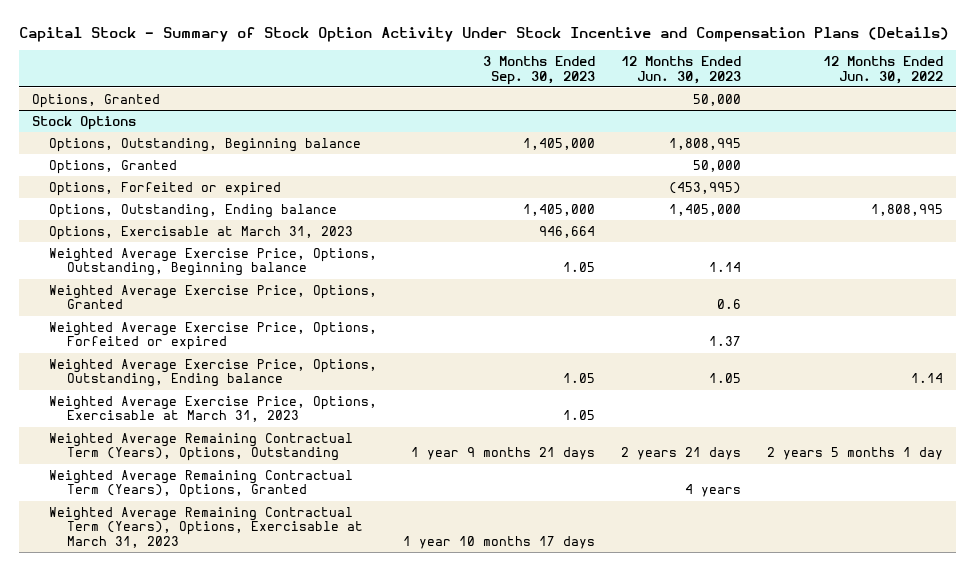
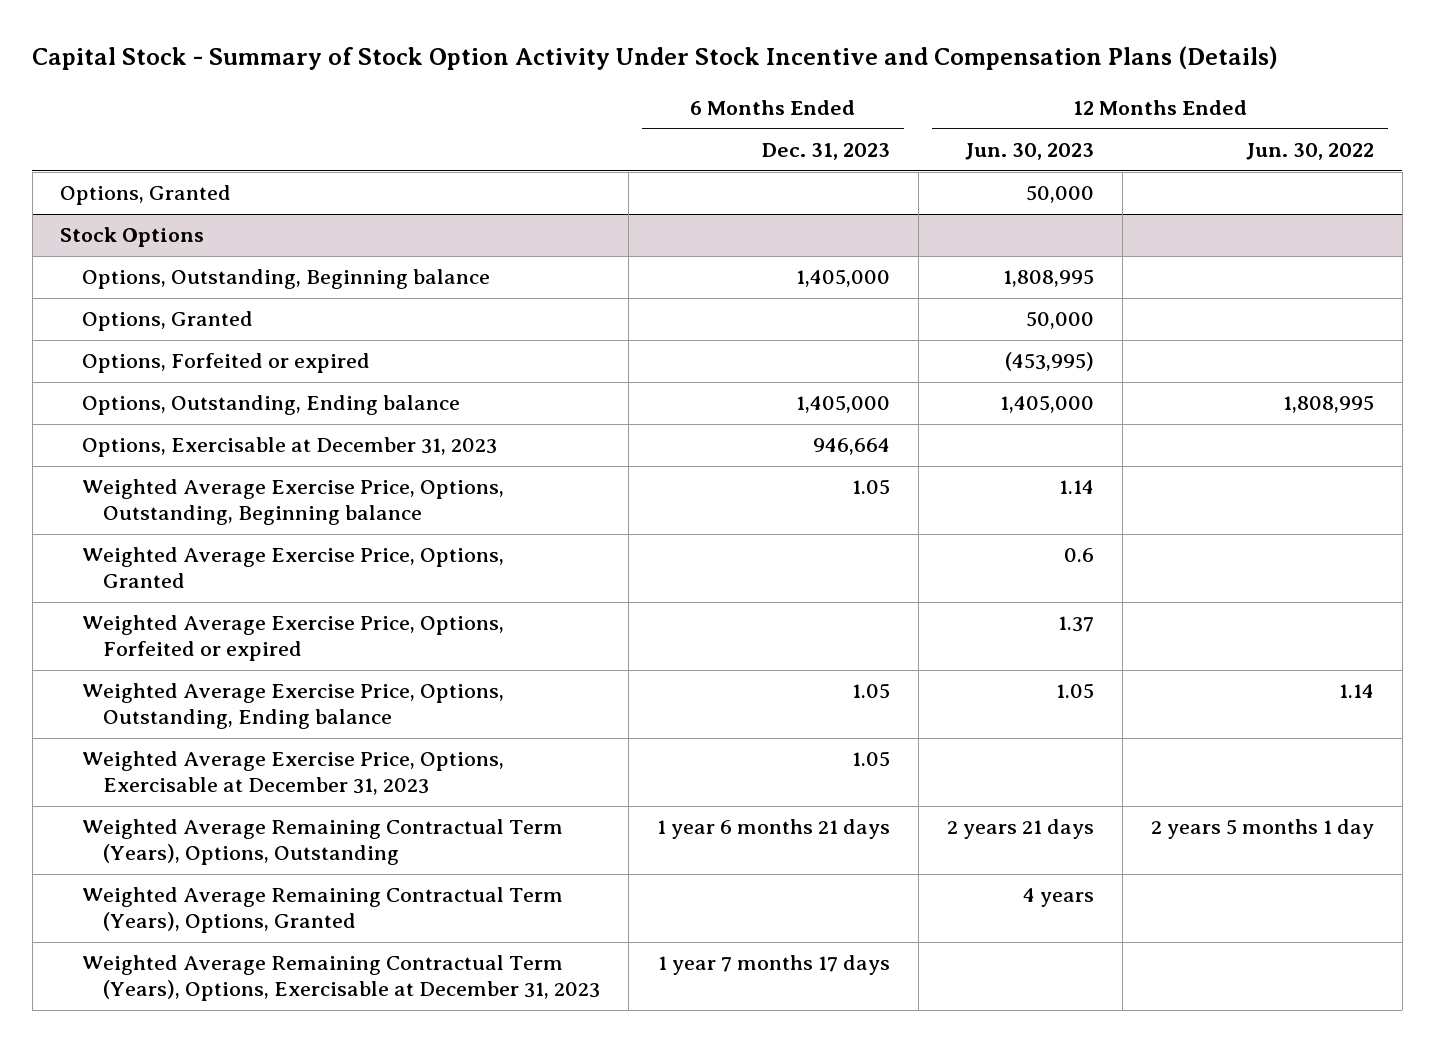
- | 3 Months Ended Sep. 30, 2023 | 12 Months Ended Jun. 30, 2023 | 12 Months Ended Jun. 30, 2022
+ | 6 Months Ended Dec. 31, 2023 | 12 Months Ended Jun. 30, 2023 | 12 Months Ended Jun. 30, 2022
@ Stock Options
- Options, Exercisable at March 31, 2023 | 946,664 | |
+ Options, Exercisable at December 31, 2023 | 946,664 | |
- Weighted Average Exercise Price, Options, Exercisable at March 31, 2023 | 1.05 | |
+ Weighted Average Exercise Price, Options, Exercisable at December 31, 2023 | 1.05 | |
- Weighted Average Remaining Contractual Term (Years), Options, Exercisable at March 31, 2023 | 1 year 10 months 17 days | |
+ Weighted Average Remaining Contractual Term (Years), Options, Exercisable at December 31, 2023 | 1 year 7 months 17 days | |

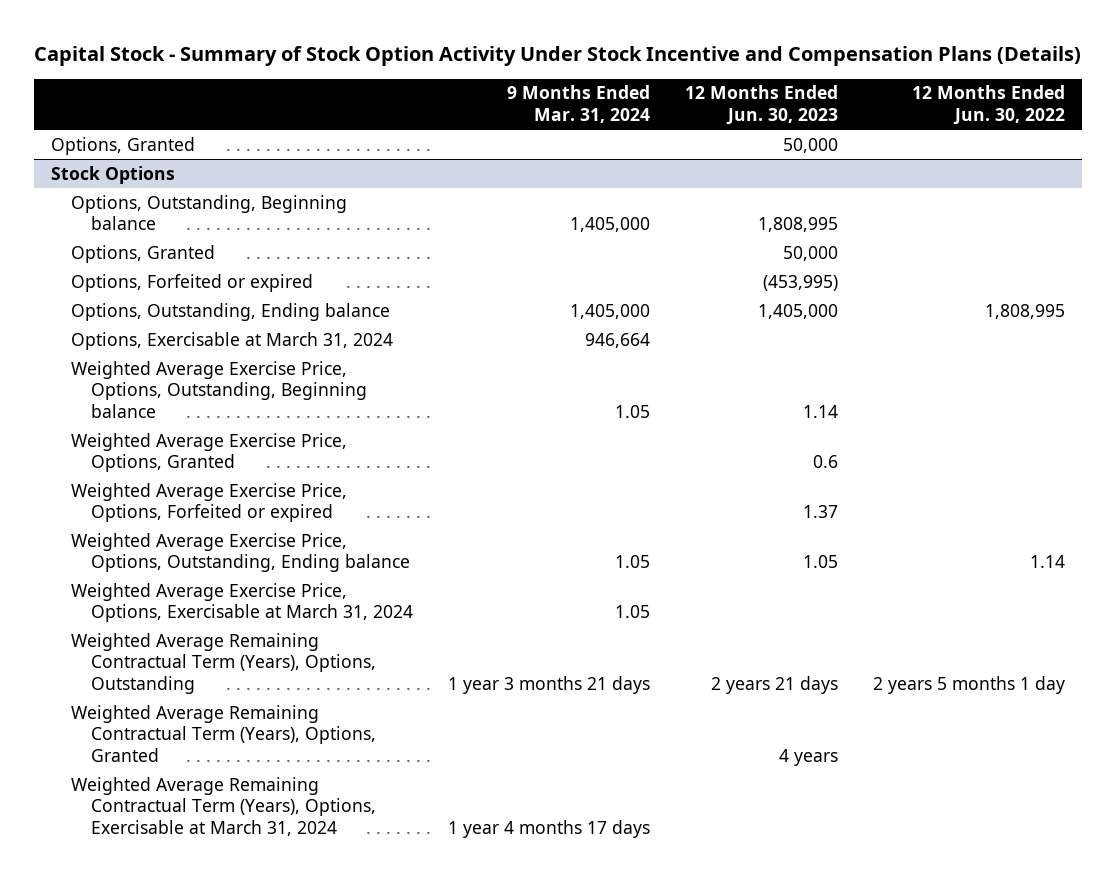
- | 6 Months Ended Dec. 31, 2023 | 12 Months Ended Jun. 30, 2023 | 12 Months Ended Jun. 30, 2022
+ | 9 Months Ended Mar. 31, 2024 | 12 Months Ended Jun. 30, 2023 | 12 Months Ended Jun. 30, 2022
@ Stock Options
- Options, Exercisable at December 31, 2023 | 946,664 | |
+ Options, Exercisable at March 31, 2024 | 946,664 | |
- Weighted Average Exercise Price, Options, Exercisable at December 31, 2023 | 1.05 | |
+ Weighted Average Exercise Price, Options, Exercisable at March 31, 2024 | 1.05 | |
- Weighted Average Remaining Contractual Term (Years), Options, Exercisable at December 31, 2023 | 1 year 7 months 17 days | |
+ Weighted Average Remaining Contractual Term (Years), Options, Exercisable at March 31, 2024 | 1 year 4 months 17 days | |

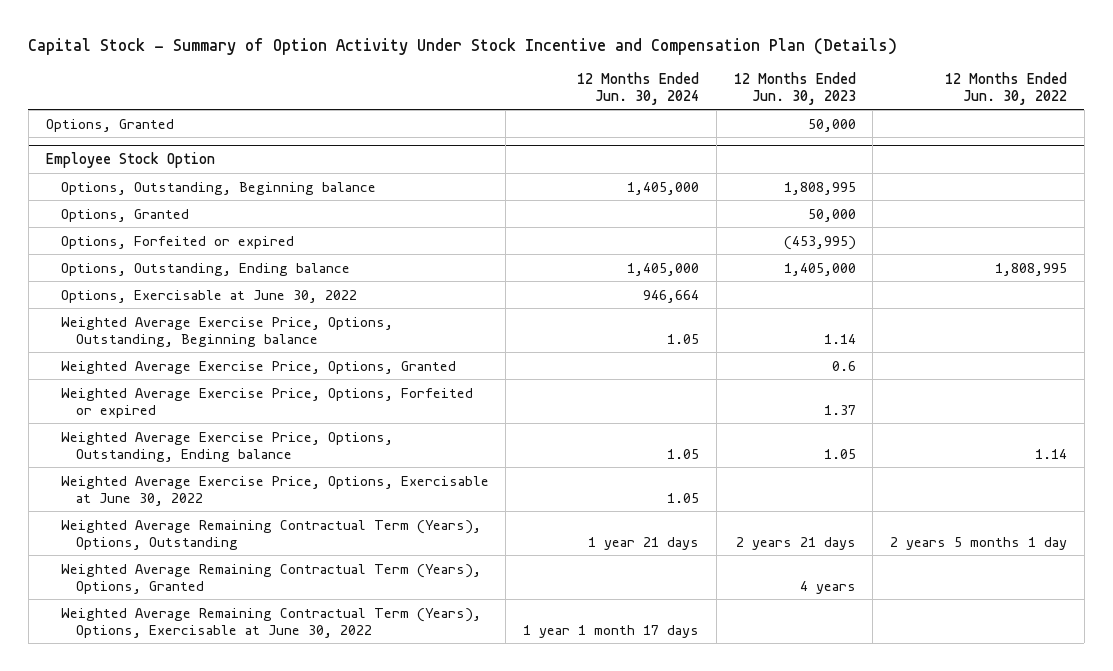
- Capital Stock - Summary of Stock Option Activity Under Stock Incentive and Compensation Plans (Details)
+ Capital Stock - Summary of Option Activity Under Stock Incentive and Compensation Plan (Details)
- | 9 Months Ended Mar. 31, 2024 | 12 Months Ended Jun. 30, 2023 | 12 Months Ended Jun. 30, 2022
+ | 12 Months Ended Jun. 30, 2024 | 12 Months Ended Jun. 30, 2023 | 12 Months Ended Jun. 30, 2022
- Stock Options
+ Employee Stock Option
- Options, Exercisable at March 31, 2024 | 946,664 | |
+ Options, Exercisable at June 30, 2022 | 946,664 | |
- Weighted Average Exercise Price, Options, Exercisable at March 31, 2024 | 1.05 | |
+ Weighted Average Exercise Price, Options, Exercisable at June 30, 2022 | 1.05 | |
- Weighted Average Remaining Contractual Term (Years), Options, Exercisable at March 31, 2024 | 1 year 4 months 17 days | |
+ Weighted Average Remaining Contractual Term (Years), Options, Exercisable at June 30, 2022 | 1 year 1 month 17 days | |

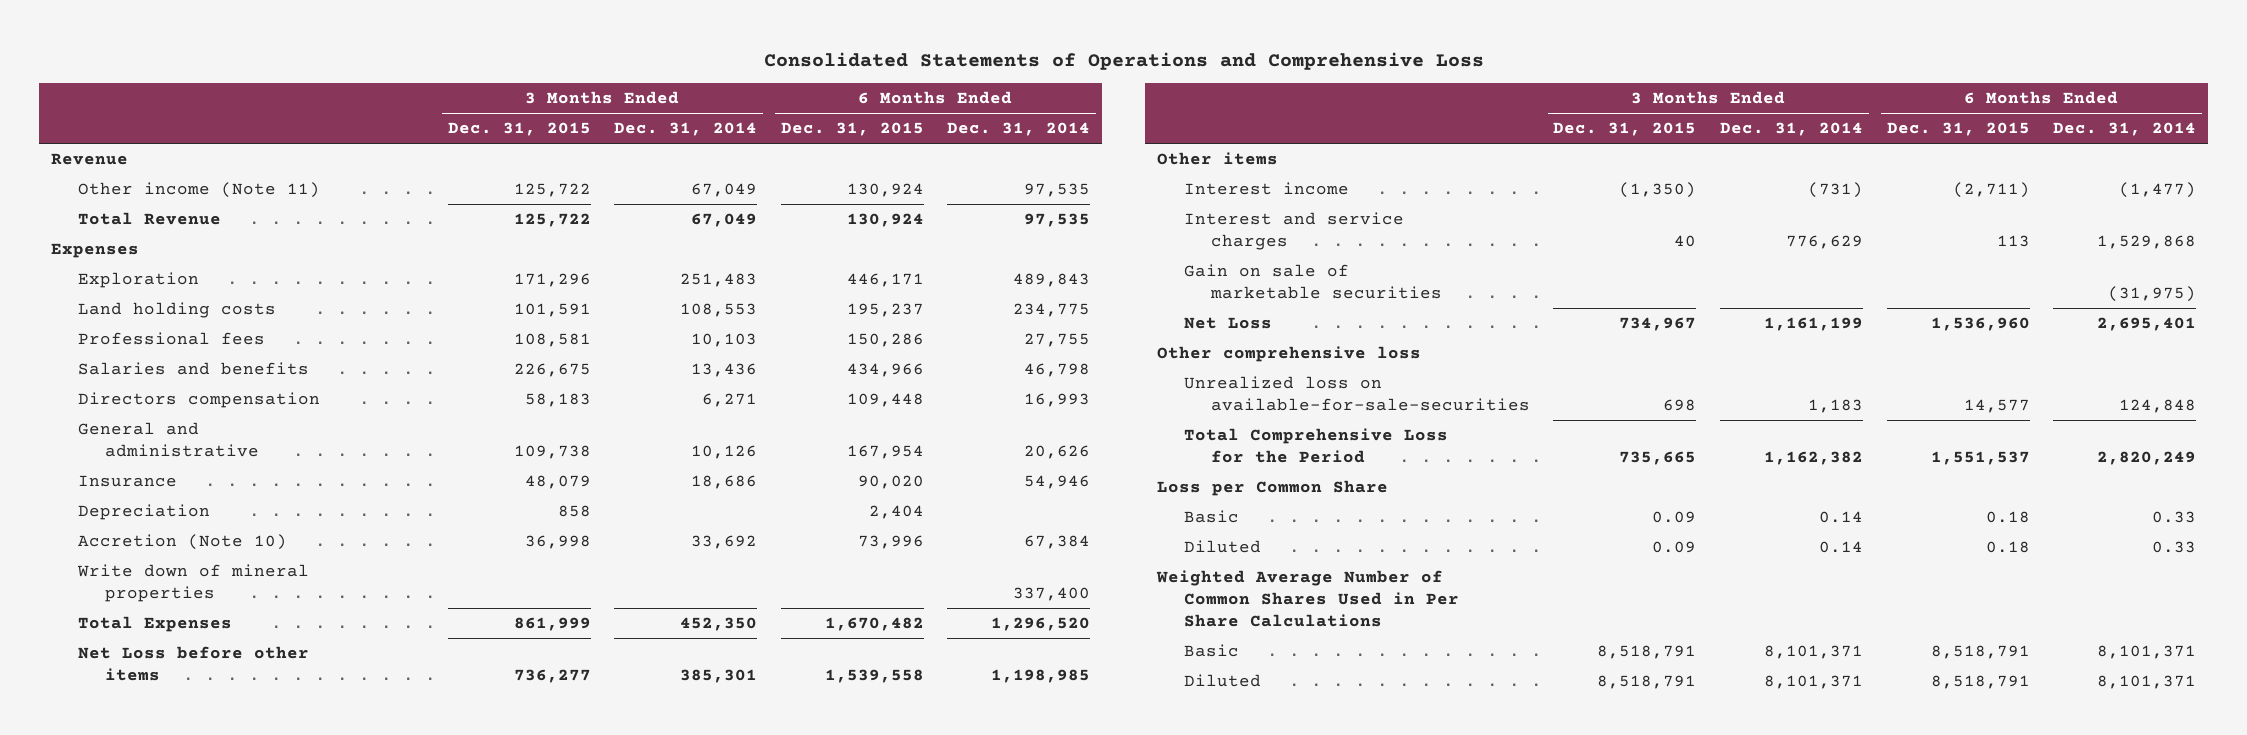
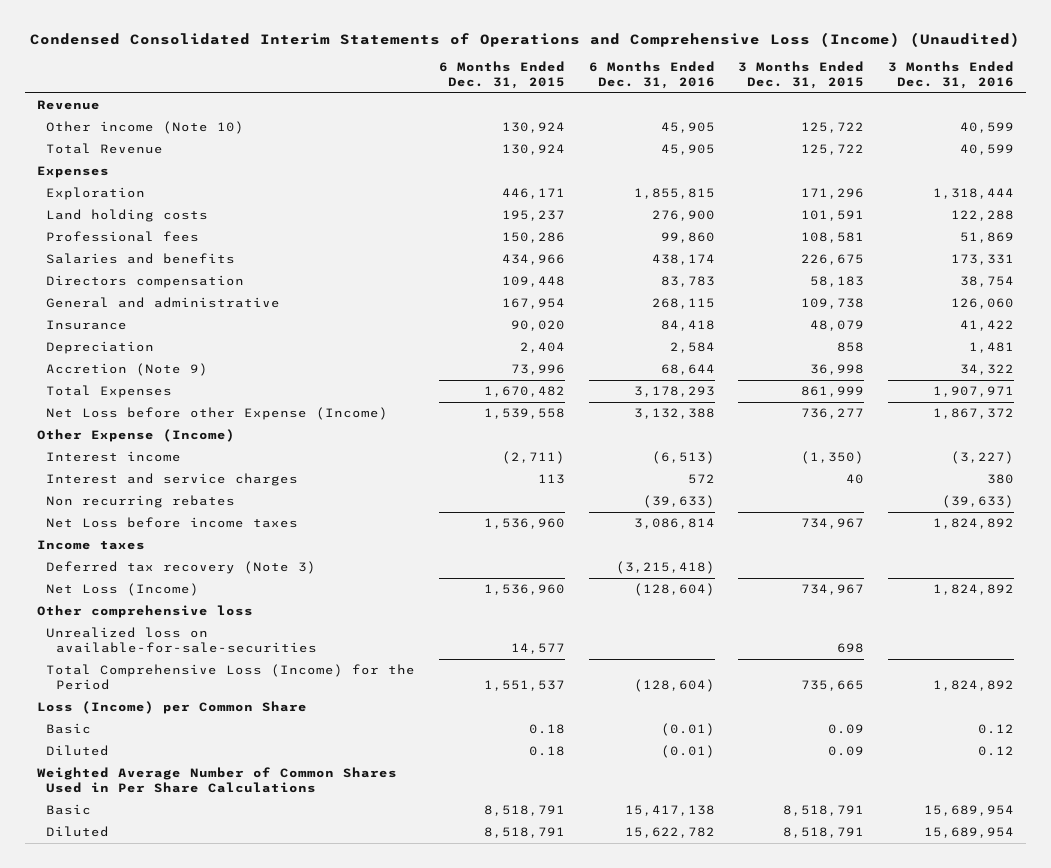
- Consolidated Statements of Operations and Comprehensive Loss
+ Condensed Consolidated Interim Statements of Operations and Comprehensive Loss (Income) (Unaudited)
- | 3 Months Ended Dec. 31, 2015 | 3 Months Ended Dec. 31, 2014 | 6 Months Ended Dec. 31, 2015 | 6 Months Ended Dec. 31, 2014
+ | 6 Months Ended Dec. 31, 2015 | 6 Months Ended Dec. 31, 2016 | 3 Months Ended Dec. 31, 2015 | 3 Months Ended Dec. 31, 2016
- Other income (Note 11) | 125,722 | 67,049 | 130,924 | 97,535
+ Other income (Note 10) | 130,924 | 45,905 | 125,722 | 40,599
- Accretion (Note 10) | 36,998 | 33,692 | 73,996 | 67,384
- Write down of mineral properties | | | | 337,400
+ Accretion (Note 9) | 73,996 | 68,644 | 36,998 | 34,322
- Net Loss before other items | 736,277 | 385,301 | 1,539,558 | 1,198,985
- Other items
+ Net Loss before other Expense (Income) | 1,539,558 | 3,132,388 | 736,277 | 1,867,372
+ Other Expense (Income)
- Gain on sale of marketable securities | | | | (31,975)
- Net Loss | 734,967 | 1,161,199 | 1,536,960 | 2,695,401
+ Non recurring rebates | | (39,633) | | (39,633)
+ Net Loss before income taxes | 1,536,960 | 3,086,814 | 734,967 | 1,824,892
+ Income taxes
+ Deferred tax recovery (Note 3) | | (3,215,418) | |
+ Net Loss (Income) | 1,536,960 | (128,604) | 734,967 | 1,824,892
- Total Comprehensive Loss for the Period | 735,665 | 1,162,382 | 1,551,537 | 2,820,249
- Loss per Common Share
+ Total Comprehensive Loss (Income) for the Period | 1,551,537 | (128,604) | 735,665 | 1,824,892
+ Loss (Income) per Common Share

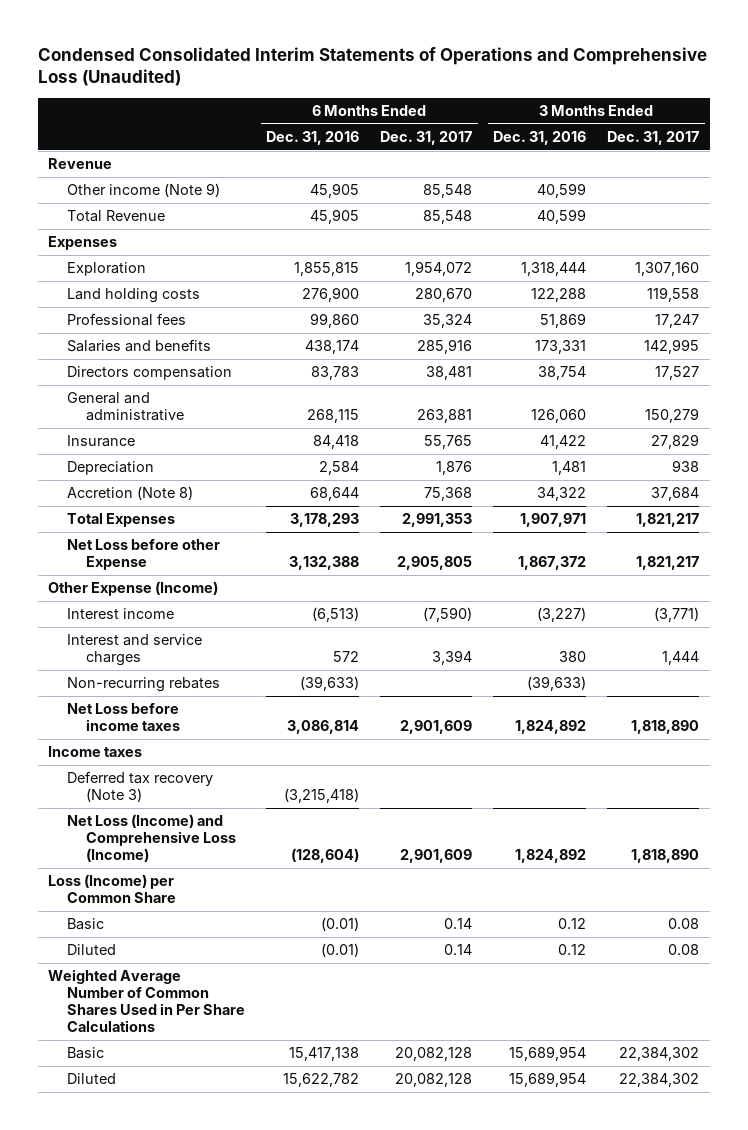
- Condensed Consolidated Interim Statements of Operations and Comprehensive Loss (Income) (Unaudited)
+ Condensed Consolidated Interim Statements of Operations and Comprehensive Loss (Unaudited)
- | 6 Months Ended Dec. 31, 2015 | 6 Months Ended Dec. 31, 2016 | 3 Months Ended Dec. 31, 2015 | 3 Months Ended Dec. 31, 2016
+ | 6 Months Ended Dec. 31, 2016 | 6 Months Ended Dec. 31, 2017 | 3 Months Ended Dec. 31, 2016 | 3 Months Ended Dec. 31, 2017
- Other income (Note 10) | 130,924 | 45,905 | 125,722 | 40,599
+ Other income (Note 9) | 45,905 | 85,548 | 40,599 |
- Accretion (Note 9) | 73,996 | 68,644 | 36,998 | 34,322
+ Accretion (Note 8) | 68,644 | 75,368 | 34,322 | 37,684
- Net Loss before other Expense (Income) | 1,539,558 | 3,132,388 | 736,277 | 1,867,372
+ Net Loss before other Expense | 3,132,388 | 2,905,805 | 1,867,372 | 1,821,217
- Non recurring rebates | | (39,633) | | (39,633)
+ Non-recurring rebates | (39,633) | | (39,633) |
- Net Loss (Income) | 1,536,960 | (128,604) | 734,967 | 1,824,892
- Other comprehensive loss
- Unrealized loss on available-for-sale-securities | 14,577 | | 698 |
- Total Comprehensive Loss (Income) for the Period | 1,551,537 | (128,604) | 735,665 | 1,824,892
+ Net Loss (Income) and Comprehensive Loss (Income) | (128,604) | 2,901,609 | 1,824,892 | 1,818,890

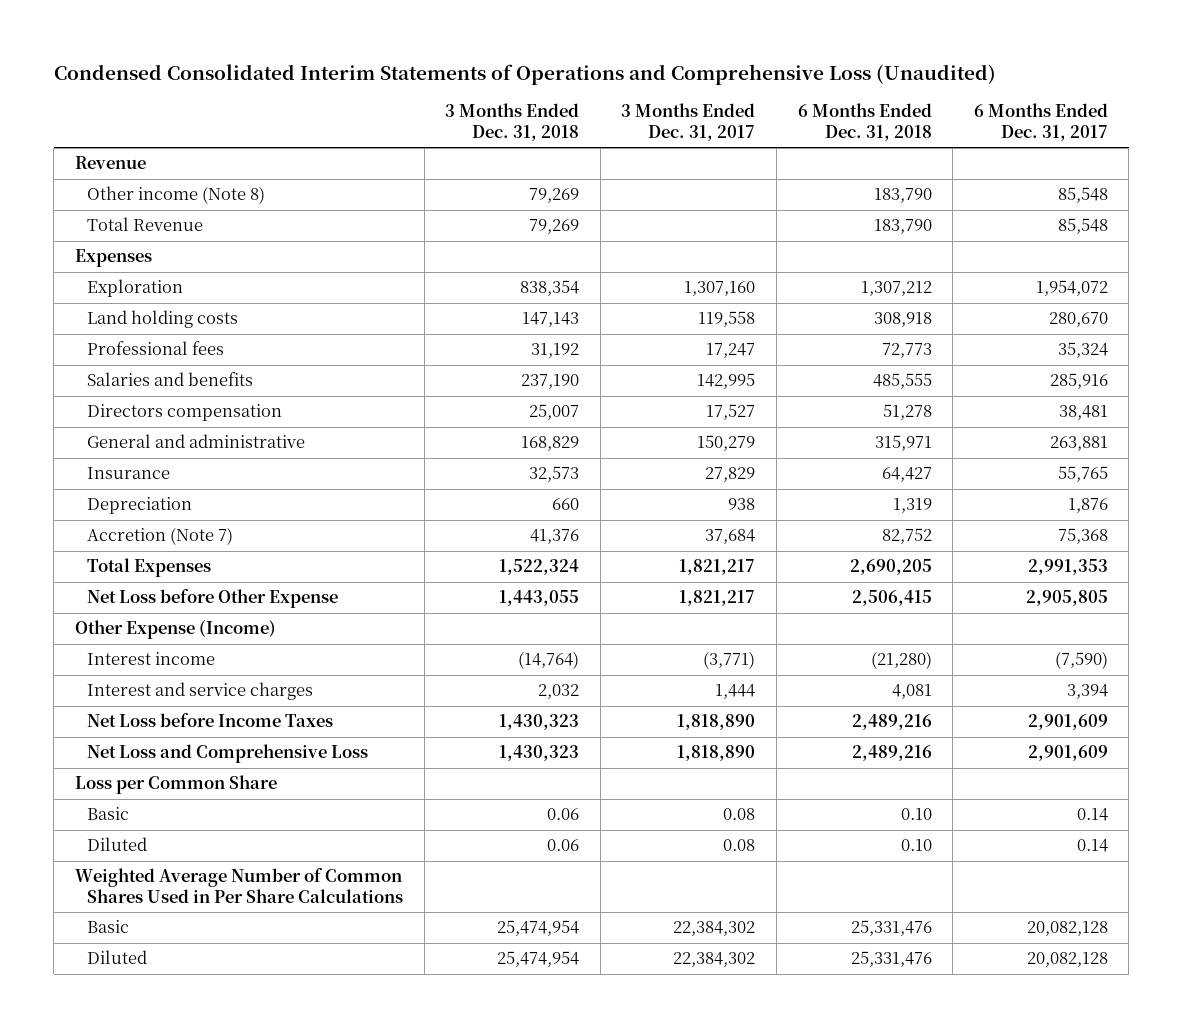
- | 6 Months Ended Dec. 31, 2016 | 6 Months Ended Dec. 31, 2017 | 3 Months Ended Dec. 31, 2016 | 3 Months Ended Dec. 31, 2017
+ | 3 Months Ended Dec. 31, 2018 | 3 Months Ended Dec. 31, 2017 | 6 Months Ended Dec. 31, 2018 | 6 Months Ended Dec. 31, 2017
- Other income (Note 9) | 45,905 | 85,548 | 40,599 |
+ Other income (Note 8) | 79,269 | | 183,790 | 85,548
- Accretion (Note 8) | 68,644 | 75,368 | 34,322 | 37,684
+ Accretion (Note 7) | 41,376 | 37,684 | 82,752 | 75,368
- Net Loss before other Expense | 3,132,388 | 2,905,805 | 1,867,372 | 1,821,217
+ Net Loss before Other Expense | 1,443,055 | 1,821,217 | 2,506,415 | 2,905,805
- Non-recurring rebates | (39,633) | | (39,633) |
- Net Loss before income taxes | 3,086,814 | 2,901,609 | 1,824,892 | 1,818,890
- Income taxes
- Deferred tax recovery (Note 3) | (3,215,418) | | |
- Net Loss (Income) and Comprehensive Loss (Income) | (128,604) | 2,901,609 | 1,824,892 | 1,818,890
- Loss (Income) per Common Share
+ Net Loss before Income Taxes | 1,430,323 | 1,818,890 | 2,489,216 | 2,901,609
+ Net Loss and Comprehensive Loss | 1,430,323 | 1,818,890 | 2,489,216 | 2,901,609
+ Loss per Common Share

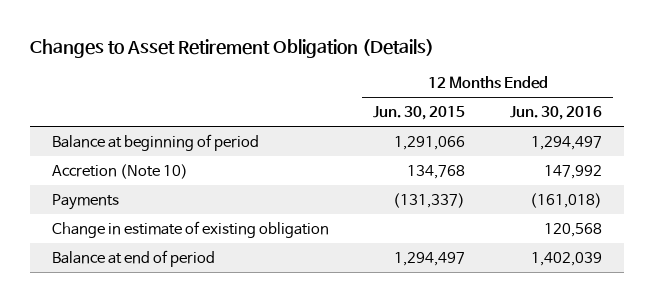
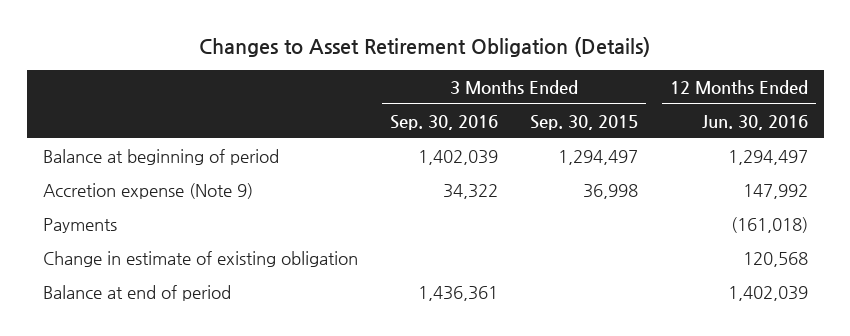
- | 12 Months Ended Jun. 30, 2015 | 12 Months Ended Jun. 30, 2016
+ | 3 Months Ended Sep. 30, 2016 | 3 Months Ended Sep. 30, 2015 | 12 Months Ended Jun. 30, 2016
- Accretion (Note 10) | 134,768 | 147,992
+ Accretion expense (Note 9) | 34,322 | 36,998 | 147,992

